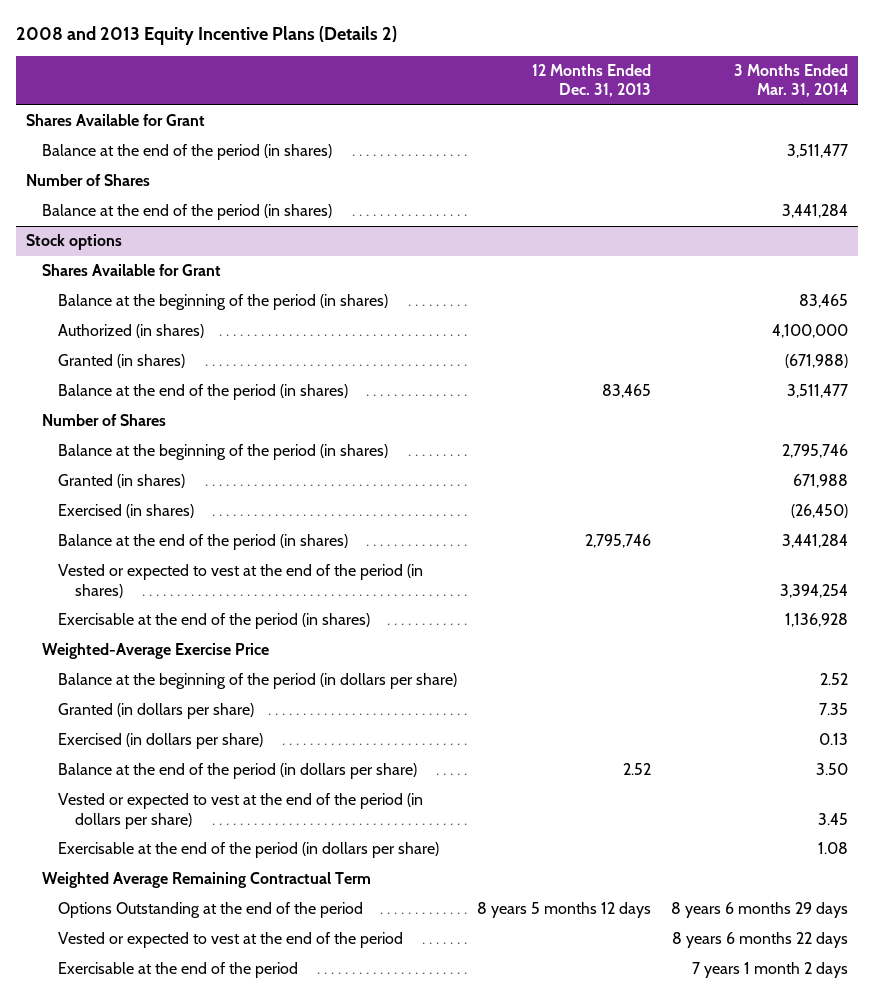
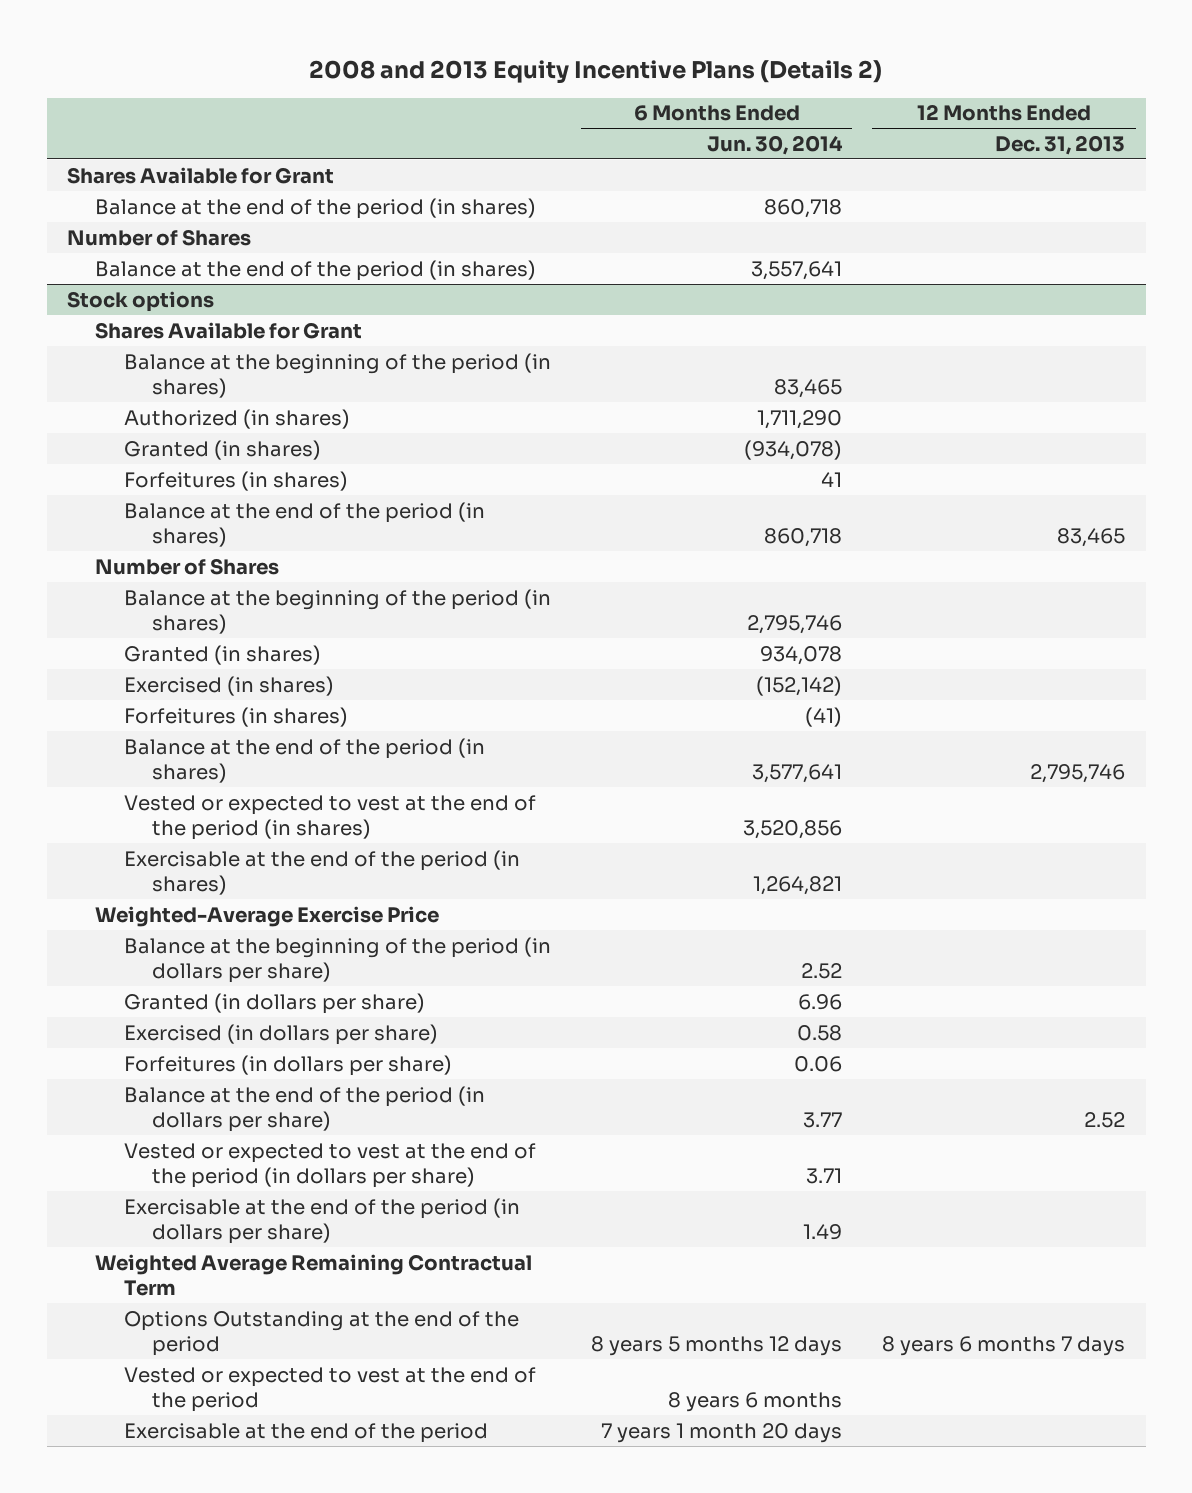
- | 12 Months Ended Dec. 31, 2013 | 3 Months Ended Mar. 31, 2014
+ | 6 Months Ended Jun. 30, 2014 | 12 Months Ended Dec. 31, 2013
@ Stock options
+ Forfeitures (in shares) | 41 |
+ Forfeitures (in shares) | (41) |
+ Forfeitures (in dollars per share) | 0.06 |
- Options Outstanding at the end of the period | 8 years 5 months 12 days | 8 years 6 months 29 days
+ Options Outstanding at the end of the period | 8 years 5 months 12 days | 8 years 6 months 7 days

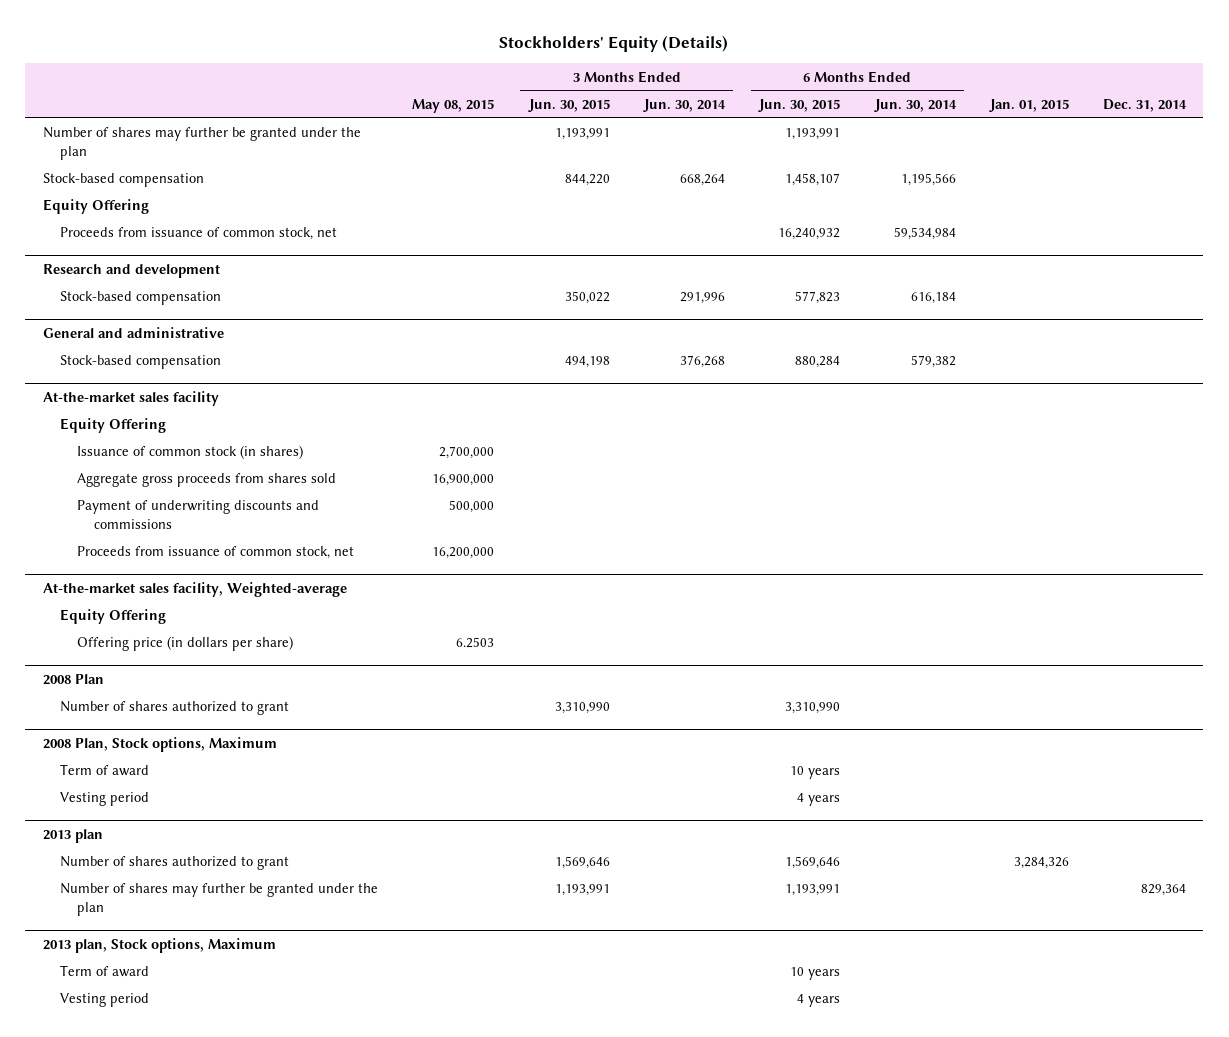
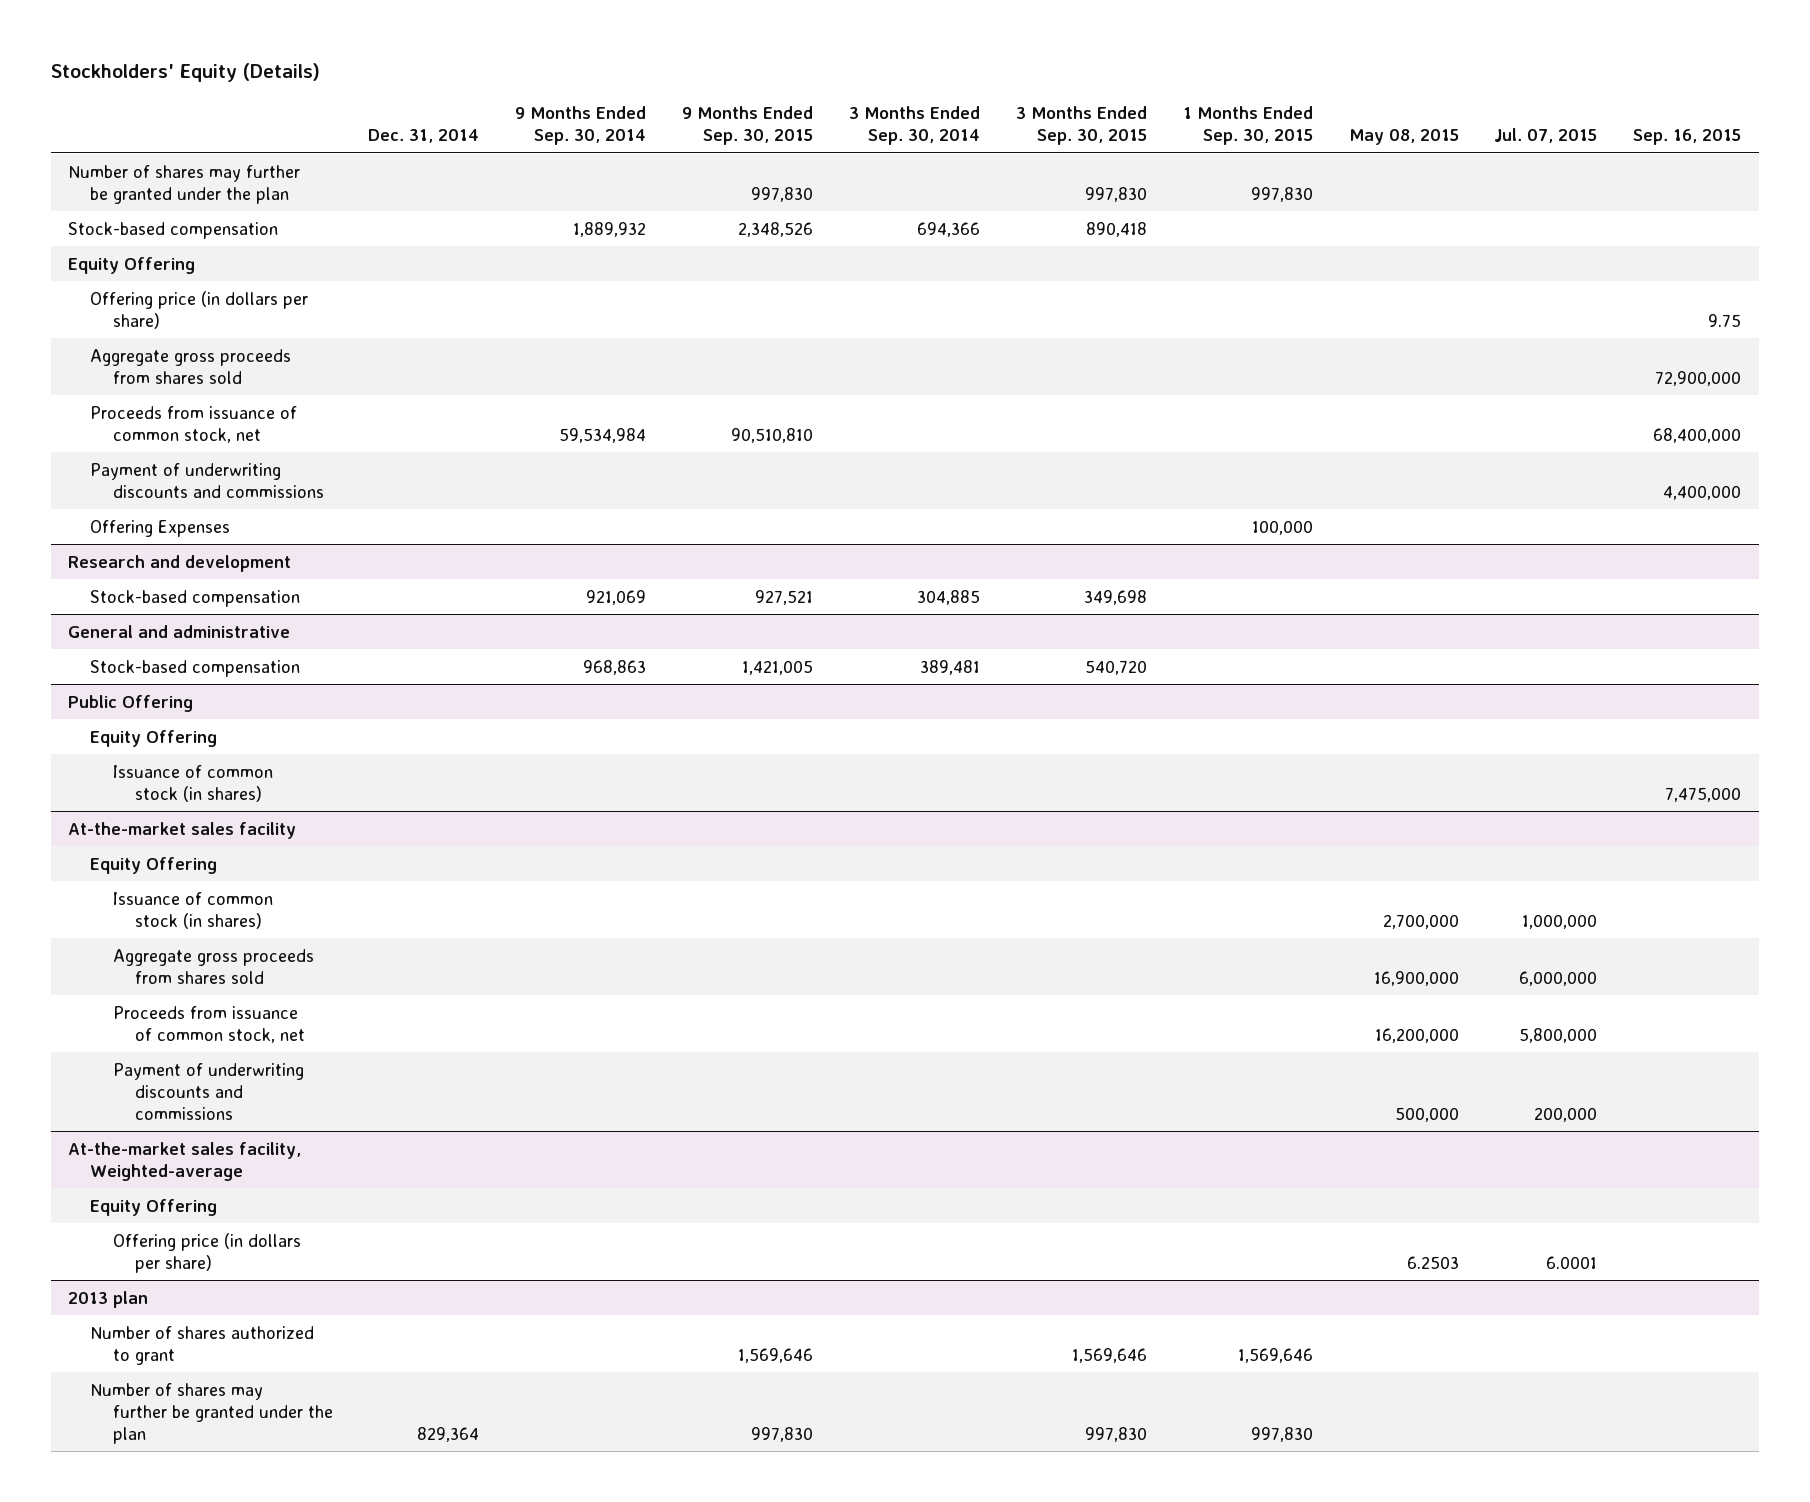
- | May 08, 2015 | 3 Months Ended Jun. 30, 2015 | 3 Months Ended Jun. 30, 2014 | 6 Months Ended Jun. 30, 2015 | 6 Months Ended Jun. 30, 2014 | Jan. 01, 2015 | Dec. 31, 2014
+ | Dec. 31, 2014 | 9 Months Ended Sep. 30, 2014 | 9 Months Ended Sep. 30, 2015 | 3 Months Ended Sep. 30, 2014 | 3 Months Ended Sep. 30, 2015 | 1 Months Ended Sep. 30, 2015 | May 08, 2015 | Jul. 07, 2015 | Sep. 16, 2015
+ Offering price (in dollars per share) | | | | | | | | | 9.75
+ Aggregate gross proceeds from shares sold | | | | | | | | | 72,900,000
+ Payment of underwriting discounts and commissions | | | | | | | | | 4,400,000
+ Offering Expenses | | | | | | 100,000 | | |
+ Public Offering
+ Equity Offering
+ Issuance of common stock (in shares) | | | | | | | | | 7,475,000
@ At-the-market sales facility
moved down: Payment of underwriting discounts and commissions | | | | | | | 500,000 | 200,000 |
- 2008 Plan
- Number of shares authorized to grant | | 3,310,990 | | 3,310,990 | | |
- 2008 Plan, Stock options, Maximum
- Term of award | | | | 10 years | | |
- Vesting period | | | | 4 years | | |
- 2013 plan, Stock options, Maximum
- Term of award | | | | 10 years | | |
- Vesting period | | | | 4 years | | |

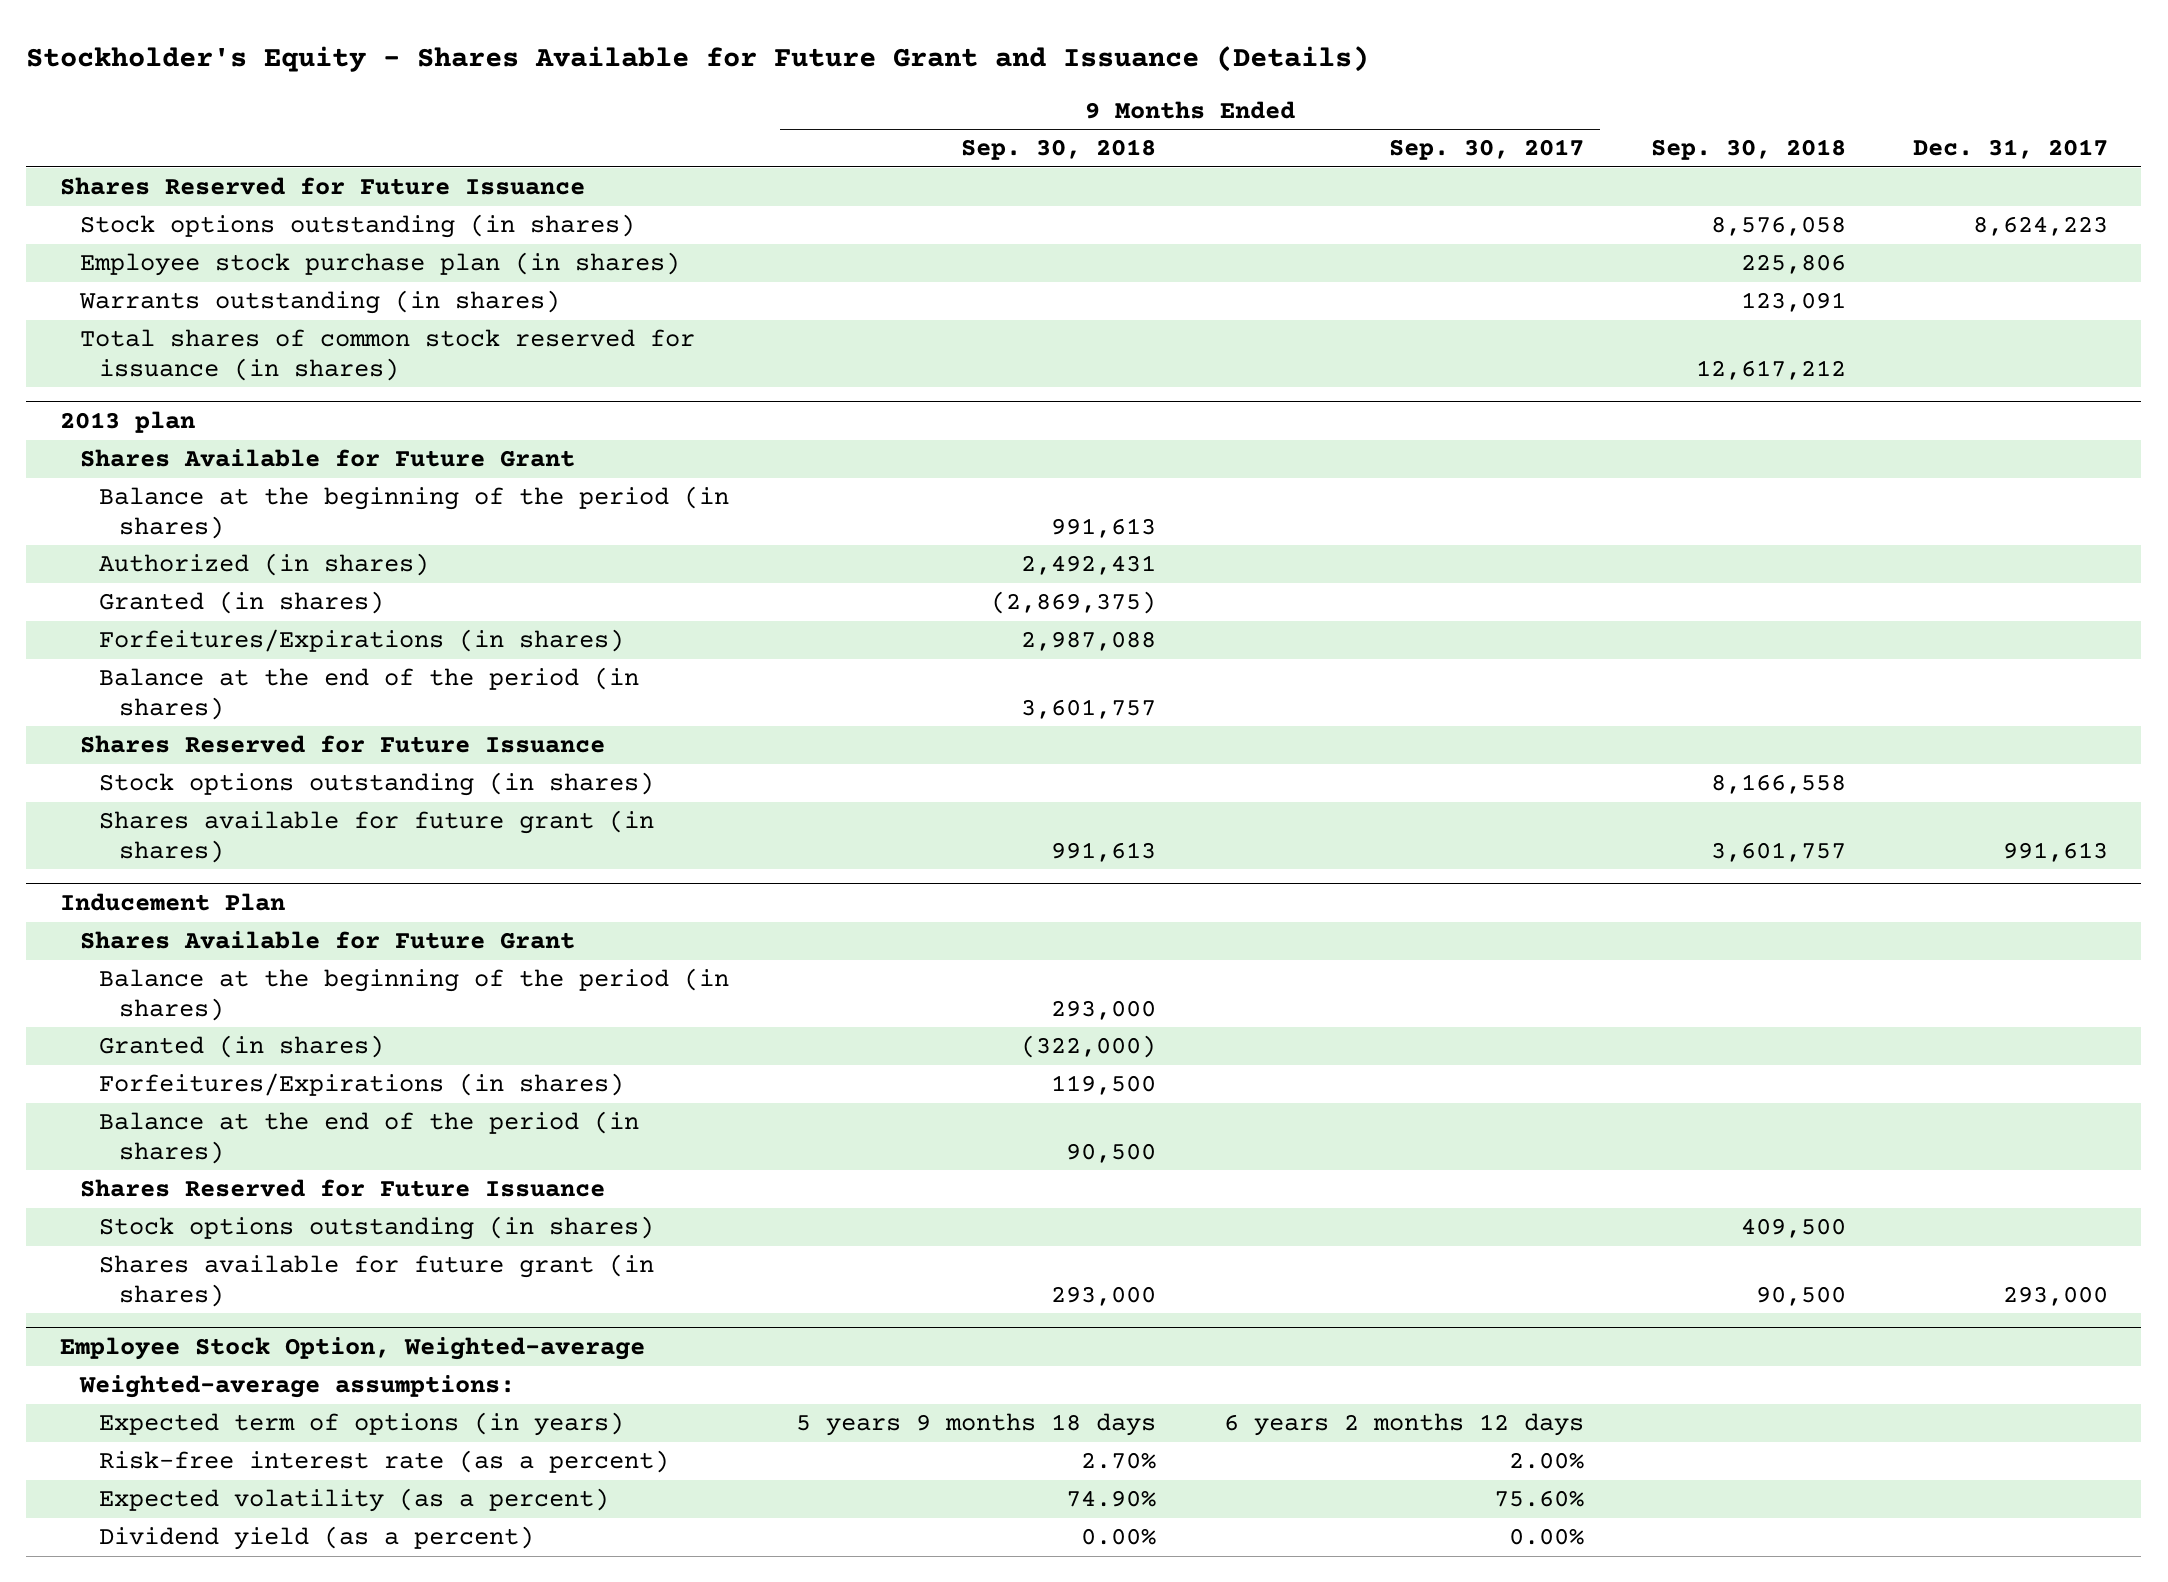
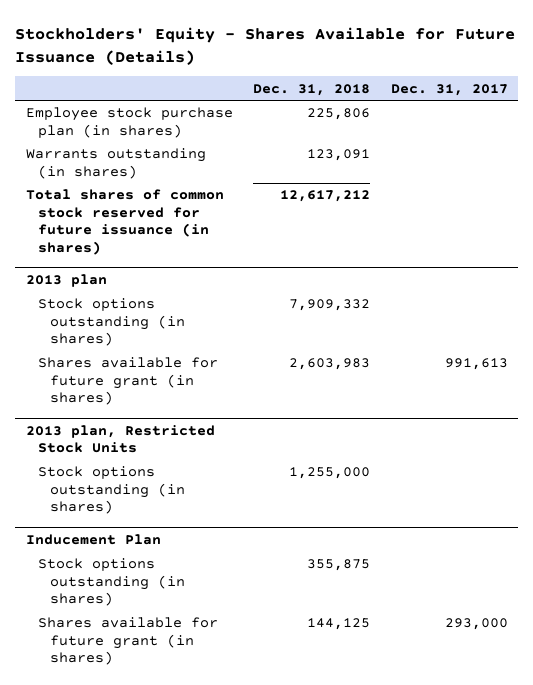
- Stockholder's Equity - Shares Available for Future Grant and Issuance (Details)
+ Stockholders' Equity - Shares Available for Future Issuance (Details)
- | 9 Months Ended Sep. 30, 2018 | 9 Months Ended Sep. 30, 2017 | Sep. 30, 2018 | Dec. 31, 2017
+ | Dec. 31, 2018 | Dec. 31, 2017
- Shares Reserved for Future Issuance
- Stock options outstanding (in shares) | | | 8,576,058 | 8,624,223
- Total shares of common stock reserved for issuance (in shares) | | | 12,617,212 |
+ Total shares of common stock reserved for future issuance (in shares) | 12,617,212 |
@ 2013 plan
- Shares Available for Future Grant
- Balance at the beginning of the period (in shares) | 991,613 | | |
- Authorized (in shares) | 2,492,431 | | |
- Granted (in shares) | (2,869,375) | | |
- Forfeitures/Expirations (in shares) | 2,987,088 | | |
- Balance at the end of the period (in shares) | 3,601,757 | | |
- Shares Reserved for Future Issuance
+ 2013 plan, Restricted Stock Units
+ Stock options outstanding (in shares) | 1,255,000 |
@ Inducement Plan
- Shares Available for Future Grant
- Balance at the beginning of the period (in shares) | 293,000 | | |
- Granted (in shares) | (322,000) | | |
- Forfeitures/Expirations (in shares) | 119,500 | | |
- Balance at the end of the period (in shares) | 90,500 | | |
- Shares Reserved for Future Issuance
- Employee Stock Option, Weighted-average
- Weighted-average assumptions:
- Expected term of options (in years) | 5 years 9 months 18 days | 6 years 2 months 12 days | |
- Risk-free interest rate (as a percent) | 2.70% | 2.00% | |
- Expected volatility (as a percent) | 74.90% | 75.60% | |
- Dividend yield (as a percent) | 0.00% | 0.00% | |

